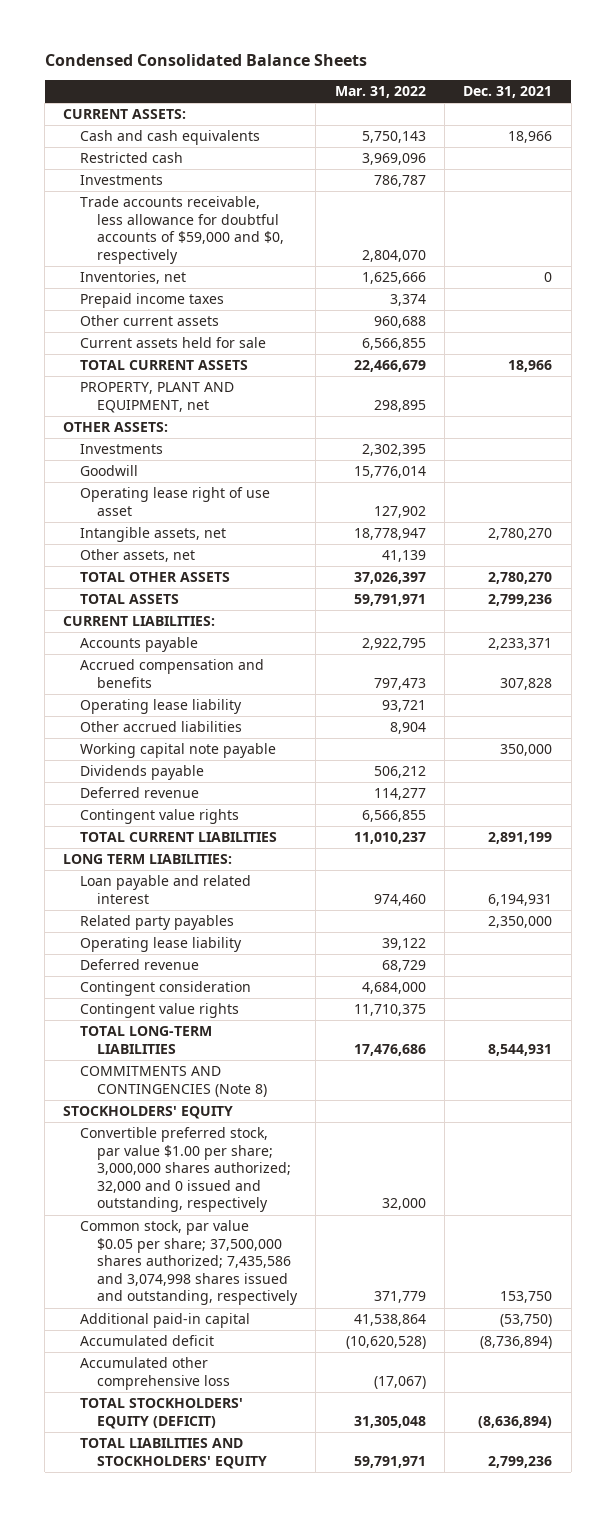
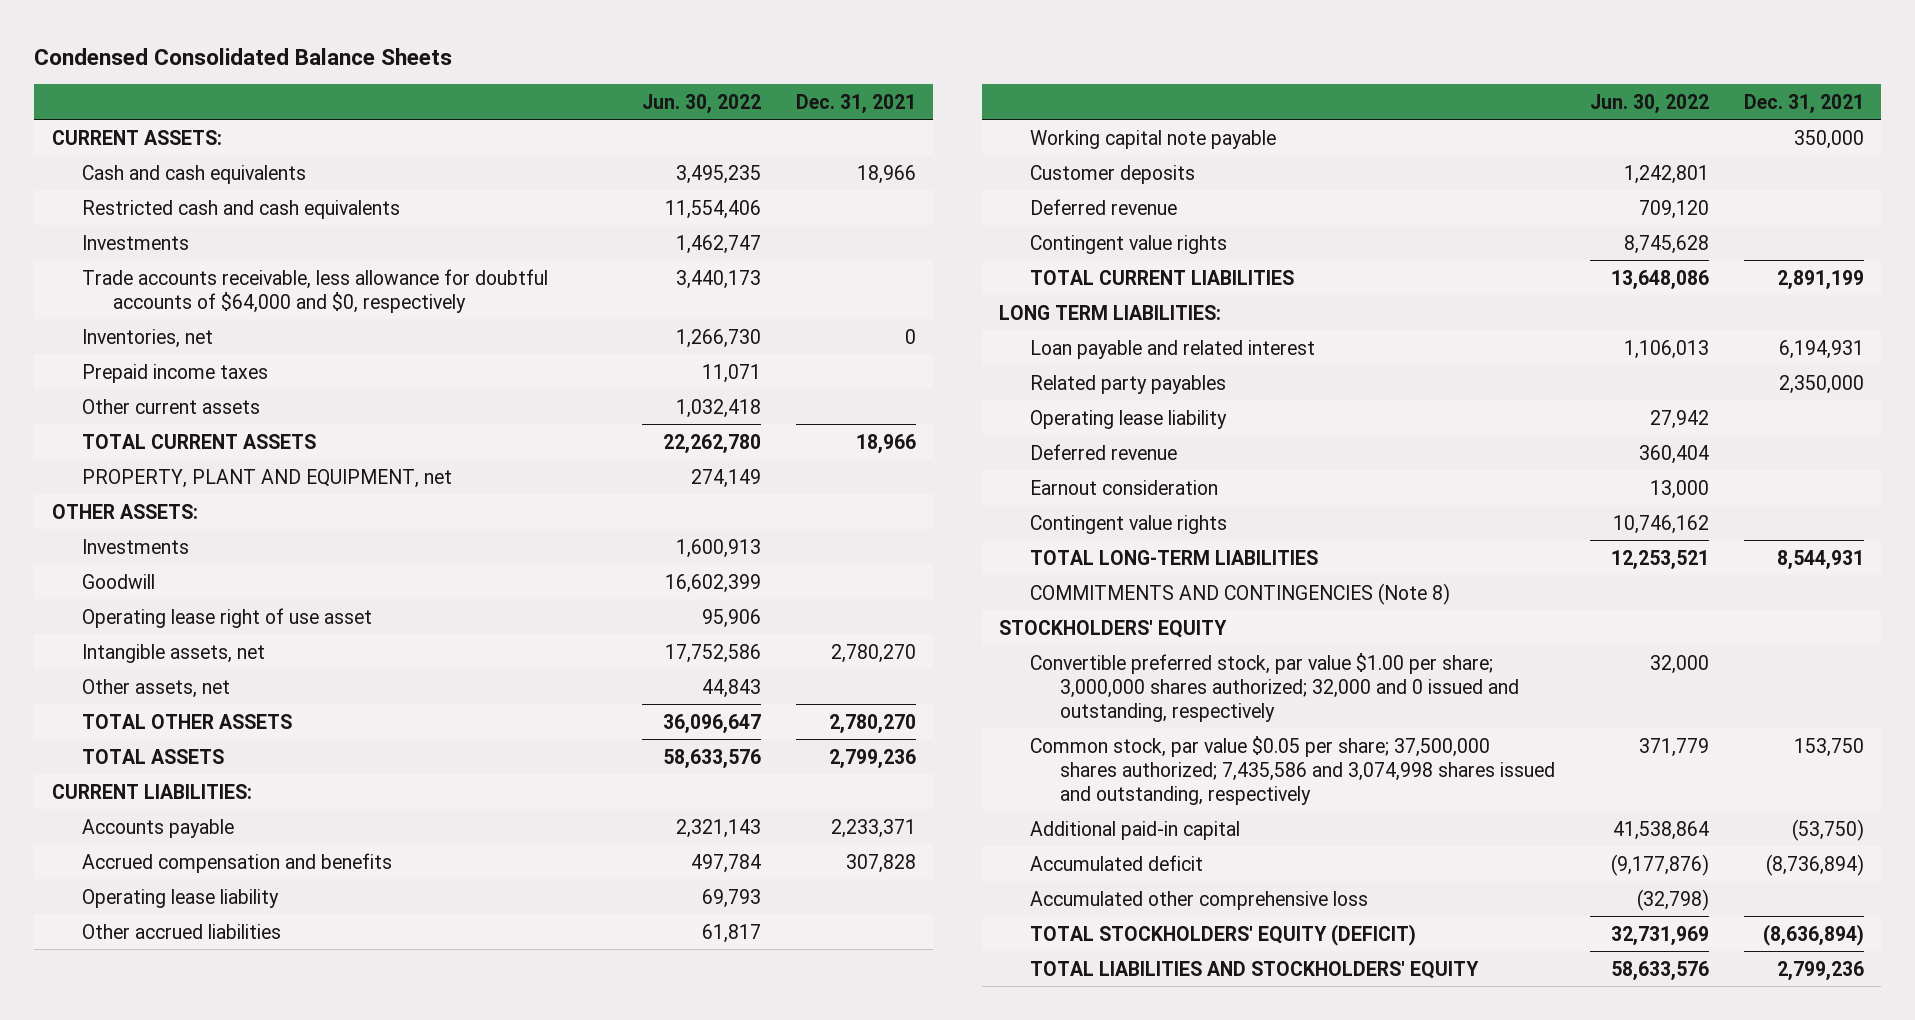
- | Mar. 31, 2022 | Dec. 31, 2021
+ | Jun. 30, 2022 | Dec. 31, 2021
- Restricted cash | 3,969,096 |
+ Restricted cash and cash equivalents | 11,554,406 |
- Trade accounts receivable, less allowance for doubtful accounts of $59,000 and $0, respectively | 2,804,070 |
+ Trade accounts receivable, less allowance for doubtful accounts of $64,000 and $0, respectively | 3,440,173 |
- Current assets held for sale | 6,566,855 |
- Dividends payable | 506,212 |
+ Customer deposits | 1,242,801 |
- Contingent consideration | 4,684,000 |
+ Earnout consideration | 13,000 |

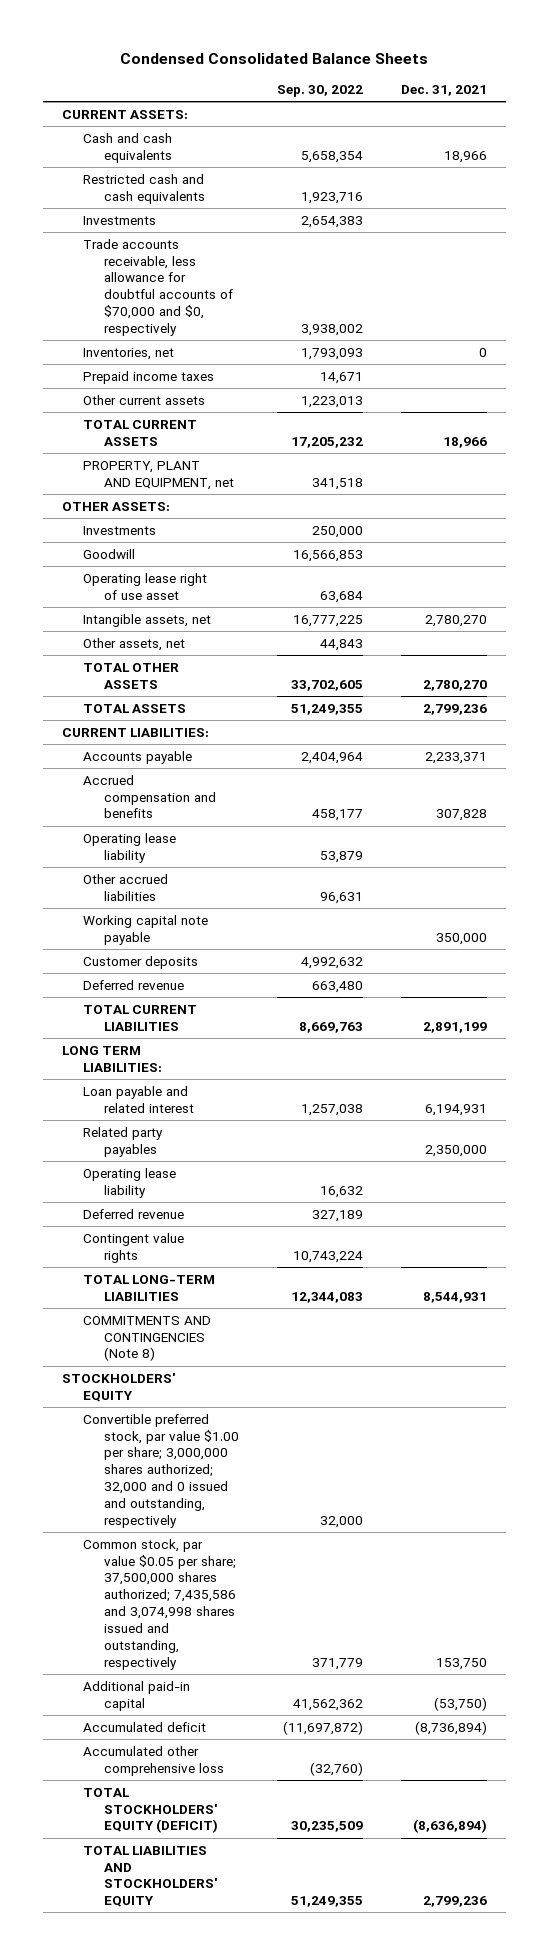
- | Jun. 30, 2022 | Dec. 31, 2021
+ | Sep. 30, 2022 | Dec. 31, 2021
- Trade accounts receivable, less allowance for doubtful accounts of $64,000 and $0, respectively | 3,440,173 |
+ Trade accounts receivable, less allowance for doubtful accounts of $70,000 and $0, respectively | 3,938,002 |
- Contingent value rights | 8,745,628 |
- Earnout consideration | 13,000 |

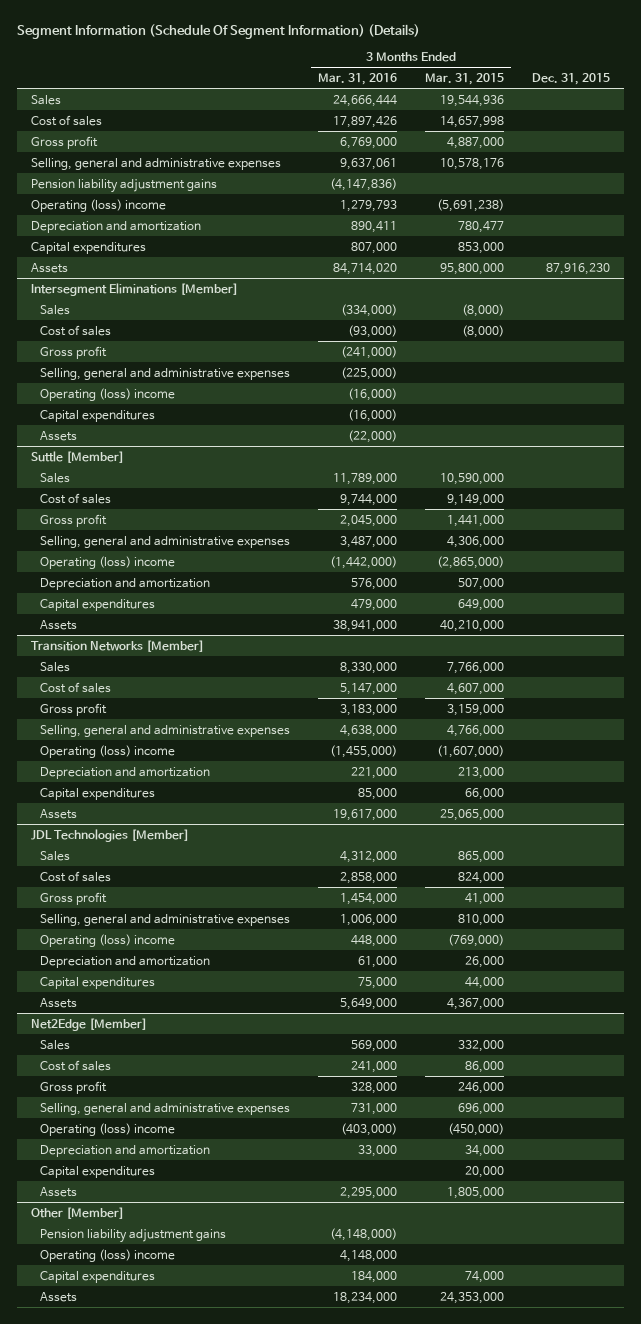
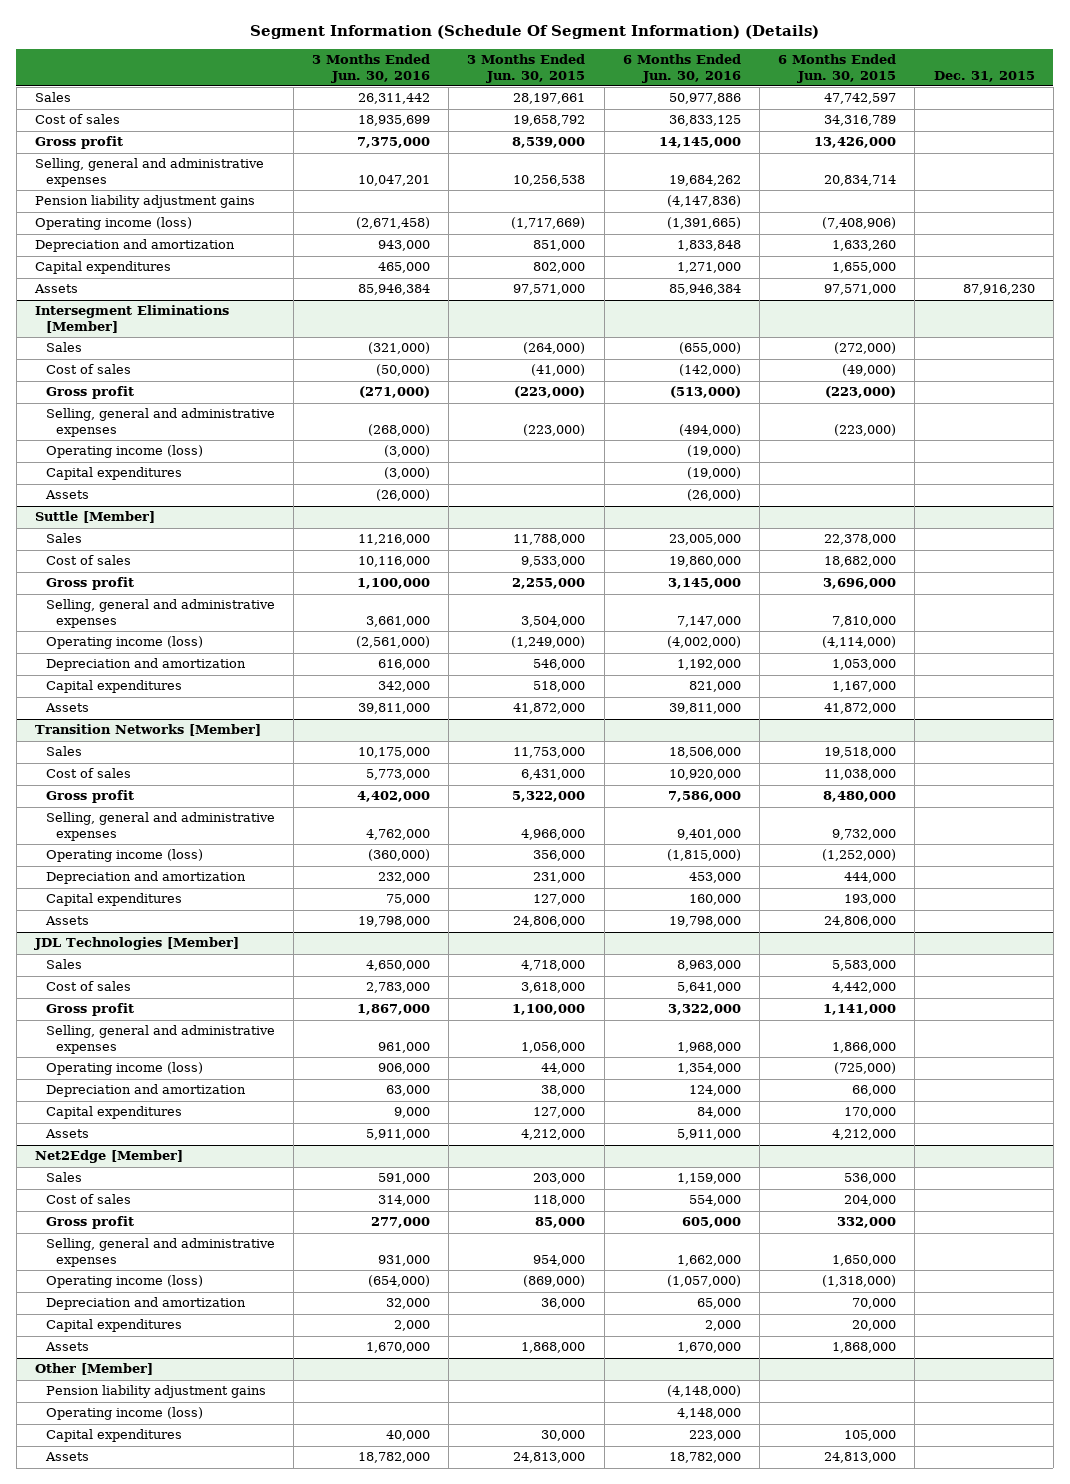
- | 3 Months Ended Mar. 31, 2016 | 3 Months Ended Mar. 31, 2015 | Dec. 31, 2015
+ | 3 Months Ended Jun. 30, 2016 | 3 Months Ended Jun. 30, 2015 | 6 Months Ended Jun. 30, 2016 | 6 Months Ended Jun. 30, 2015 | Dec. 31, 2015
- Operating (loss) income | 1,279,793 | (5,691,238) |
+ Operating income (loss) | (2,671,458) | (1,717,669) | (1,391,665) | (7,408,906) |
@ Intersegment Eliminations [Member]
- Operating (loss) income | (16,000) | |
+ Operating income (loss) | (3,000) | | (19,000) | |
@ Suttle [Member]
- Operating (loss) income | (1,442,000) | (2,865,000) |
+ Operating income (loss) | (2,561,000) | (1,249,000) | (4,002,000) | (4,114,000) |
@ Transition Networks [Member]
- Operating (loss) income | (1,455,000) | (1,607,000) |
+ Operating income (loss) | (360,000) | 356,000 | (1,815,000) | (1,252,000) |
@ JDL Technologies [Member]
- Operating (loss) income | 448,000 | (769,000) |
+ Operating income (loss) | 906,000 | 44,000 | 1,354,000 | (725,000) |
@ Net2Edge [Member]
- Operating (loss) income | (403,000) | (450,000) |
+ Operating income (loss) | (654,000) | (869,000) | (1,057,000) | (1,318,000) |
@ Other [Member]
- Operating (loss) income | 4,148,000 | |
+ Operating income (loss) | | | 4,148,000 | |

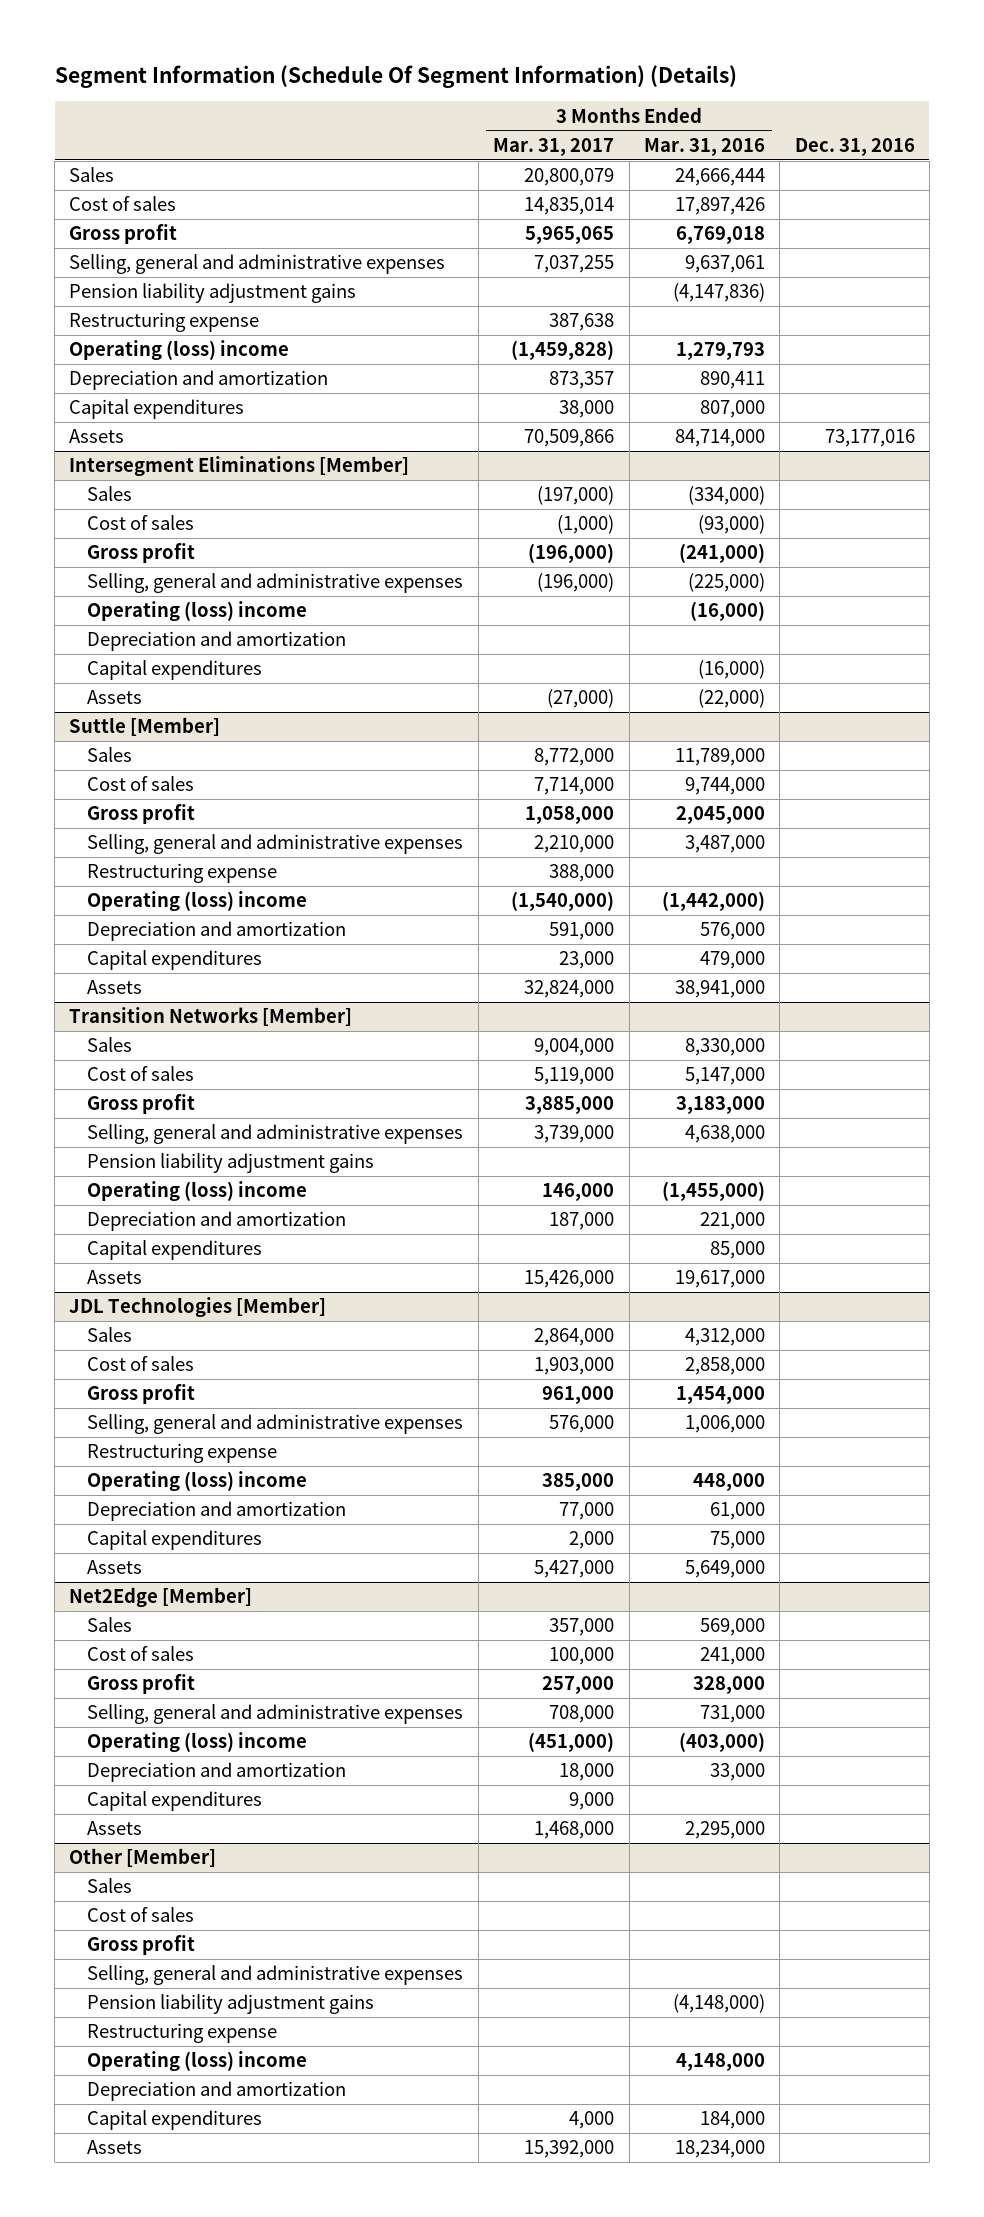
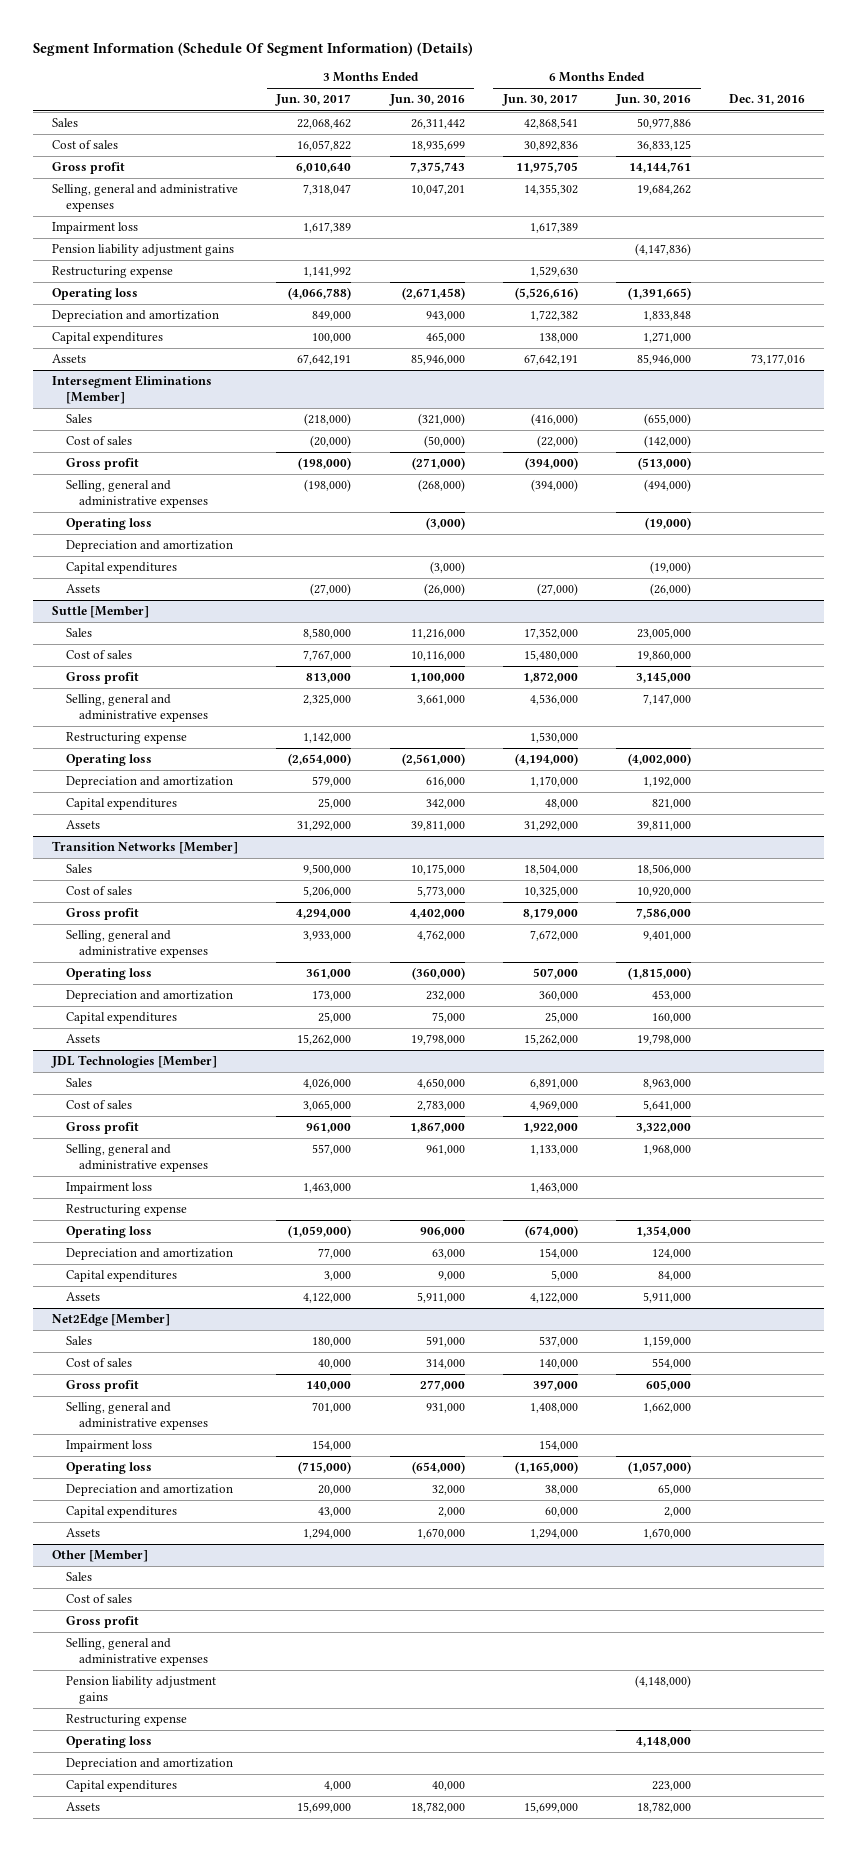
- | 3 Months Ended Mar. 31, 2017 | 3 Months Ended Mar. 31, 2016 | Dec. 31, 2016
+ | 3 Months Ended Jun. 30, 2017 | 3 Months Ended Jun. 30, 2016 | 6 Months Ended Jun. 30, 2017 | 6 Months Ended Jun. 30, 2016 | Dec. 31, 2016
+ Impairment loss | 1,617,389 | | 1,617,389 | |
- Operating (loss) income | (1,459,828) | 1,279,793 |
+ Operating loss | (4,066,788) | (2,671,458) | (5,526,616) | (1,391,665) |
@ Intersegment Eliminations [Member]
- Operating (loss) income | | (16,000) |
+ Operating loss | | (3,000) | | (19,000) |
@ Suttle [Member]
- Operating (loss) income | (1,540,000) | (1,442,000) |
+ Operating loss | (2,654,000) | (2,561,000) | (4,194,000) | (4,002,000) |
@ Transition Networks [Member]
- Pension liability adjustment gains
- Operating (loss) income | 146,000 | (1,455,000) |
+ Operating loss | 361,000 | (360,000) | 507,000 | (1,815,000) |
@ JDL Technologies [Member]
+ Impairment loss | 1,463,000 | | 1,463,000 | |
- Operating (loss) income | 385,000 | 448,000 |
+ Operating loss | (1,059,000) | 906,000 | (674,000) | 1,354,000 |
@ Net2Edge [Member]
- Operating (loss) income | (451,000) | (403,000) |
+ Impairment loss | 154,000 | | 154,000 | |
+ Operating loss | (715,000) | (654,000) | (1,165,000) | (1,057,000) |
@ Other [Member]
- Operating (loss) income | | 4,148,000 |
+ Operating loss | | | | 4,148,000 |

